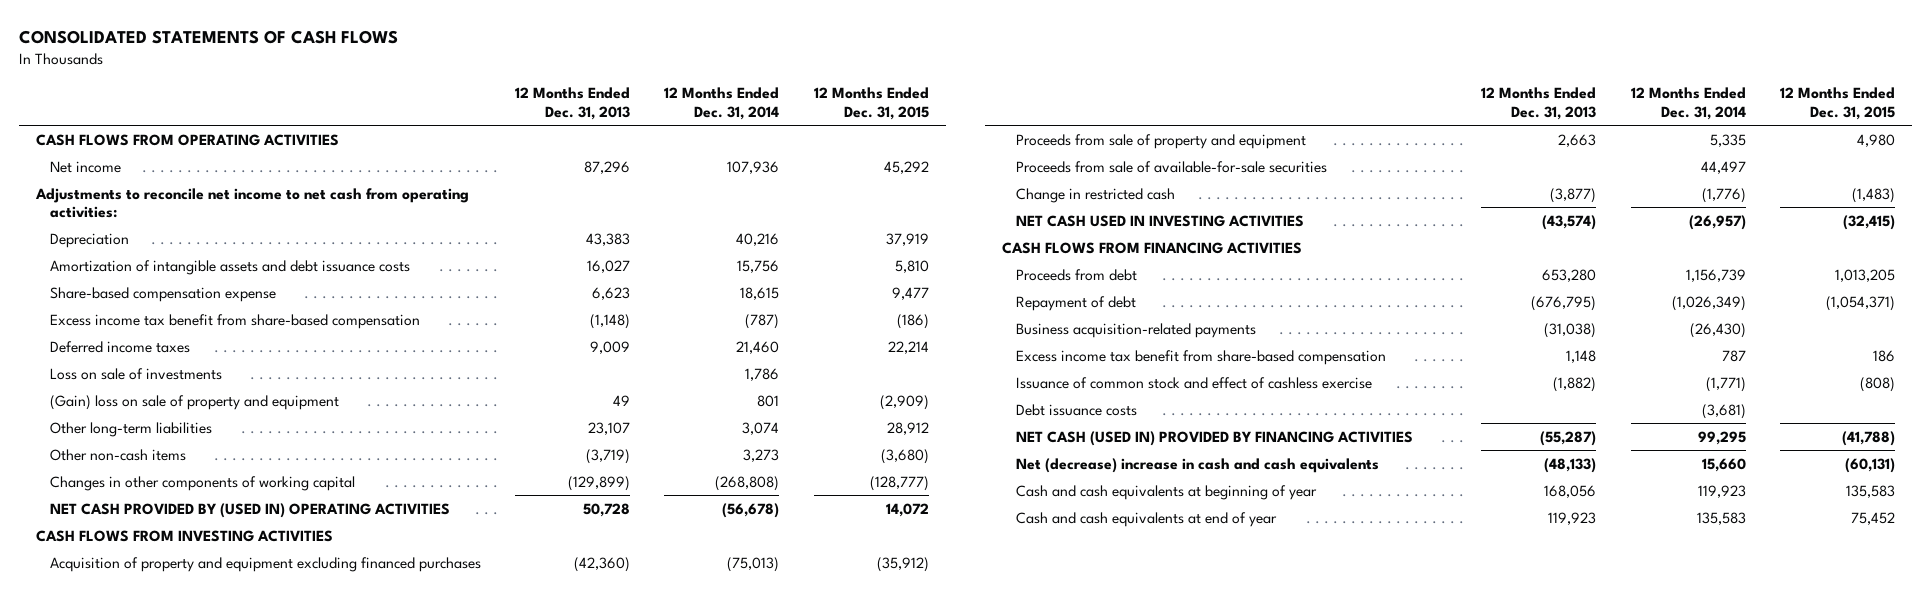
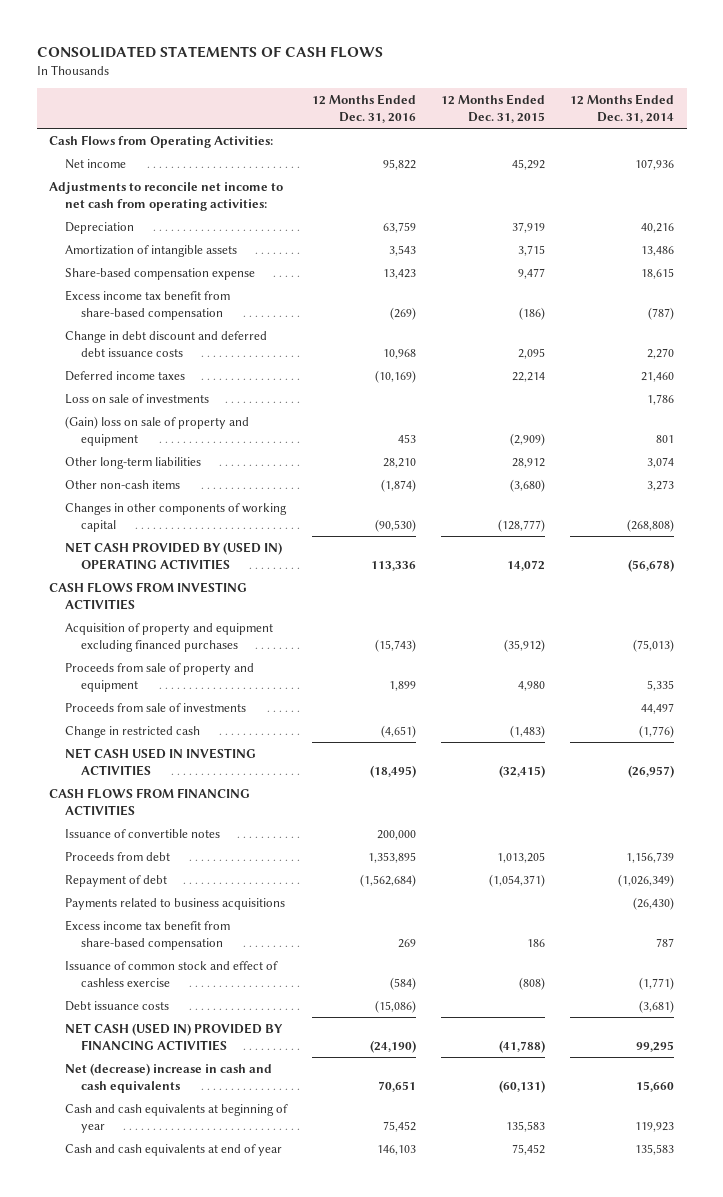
- | 12 Months Ended Dec. 31, 2013 | 12 Months Ended Dec. 31, 2014 | 12 Months Ended Dec. 31, 2015
+ | 12 Months Ended Dec. 31, 2016 | 12 Months Ended Dec. 31, 2015 | 12 Months Ended Dec. 31, 2014
- CASH FLOWS FROM OPERATING ACTIVITIES
+ Cash Flows from Operating Activities:
- Amortization of intangible assets and debt issuance costs | 16,027 | 15,756 | 5,810
+ Amortization of intangible assets | 3,543 | 3,715 | 13,486
+ Change in debt discount and deferred debt issuance costs | 10,968 | 2,095 | 2,270
- Proceeds from sale of available-for-sale securities | | 44,497 |
+ Proceeds from sale of investments | | | 44,497
+ Issuance of convertible notes | 200,000 | |
- Business acquisition-related payments | (31,038) | (26,430) |
+ Payments related to business acquisitions | | | (26,430)

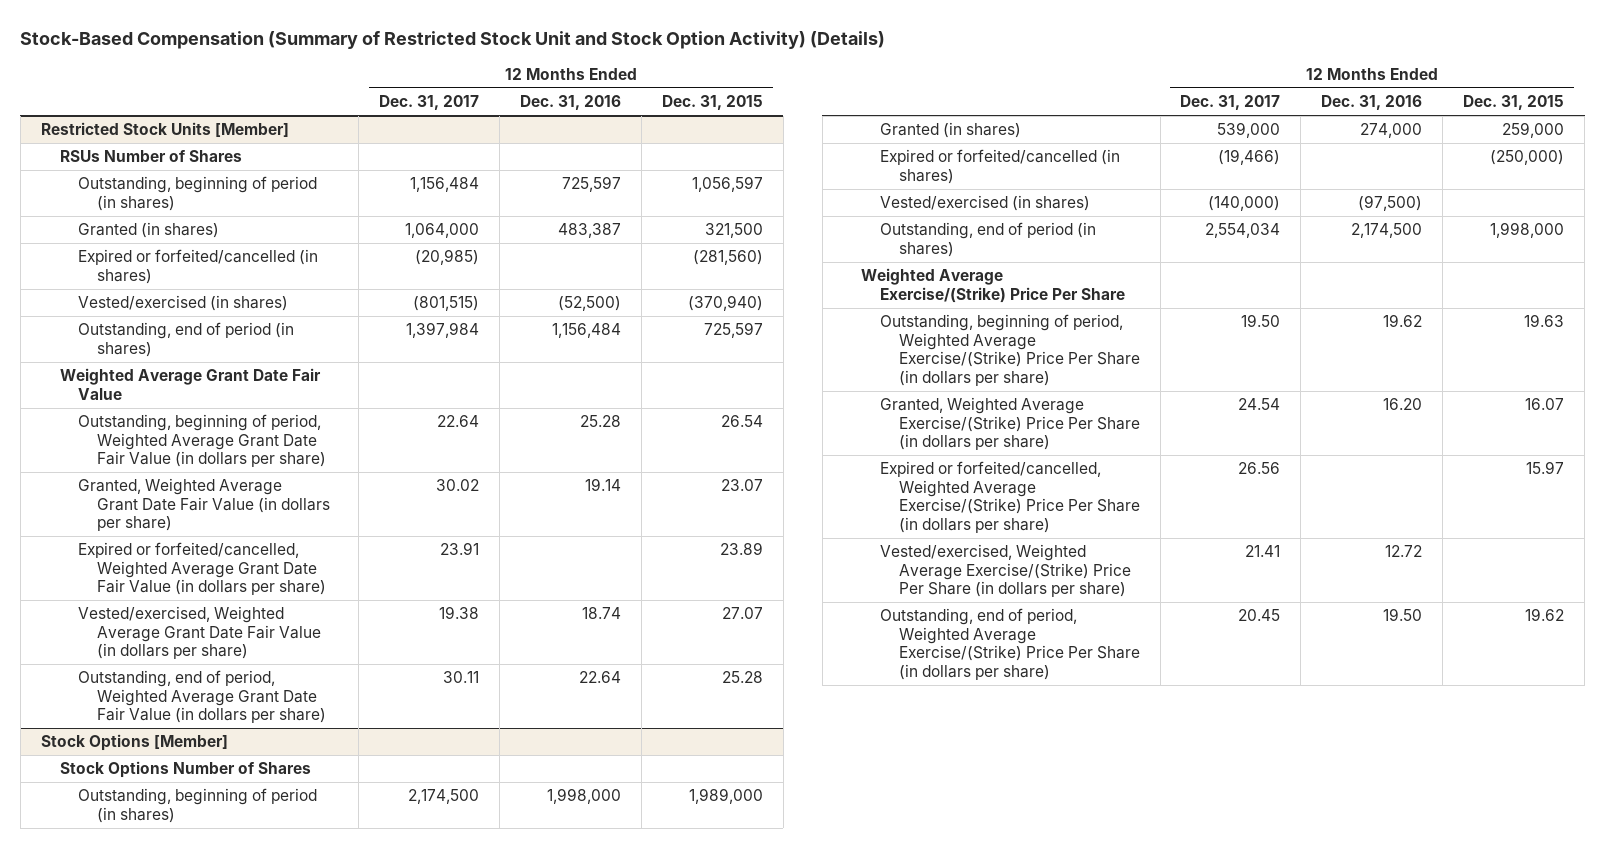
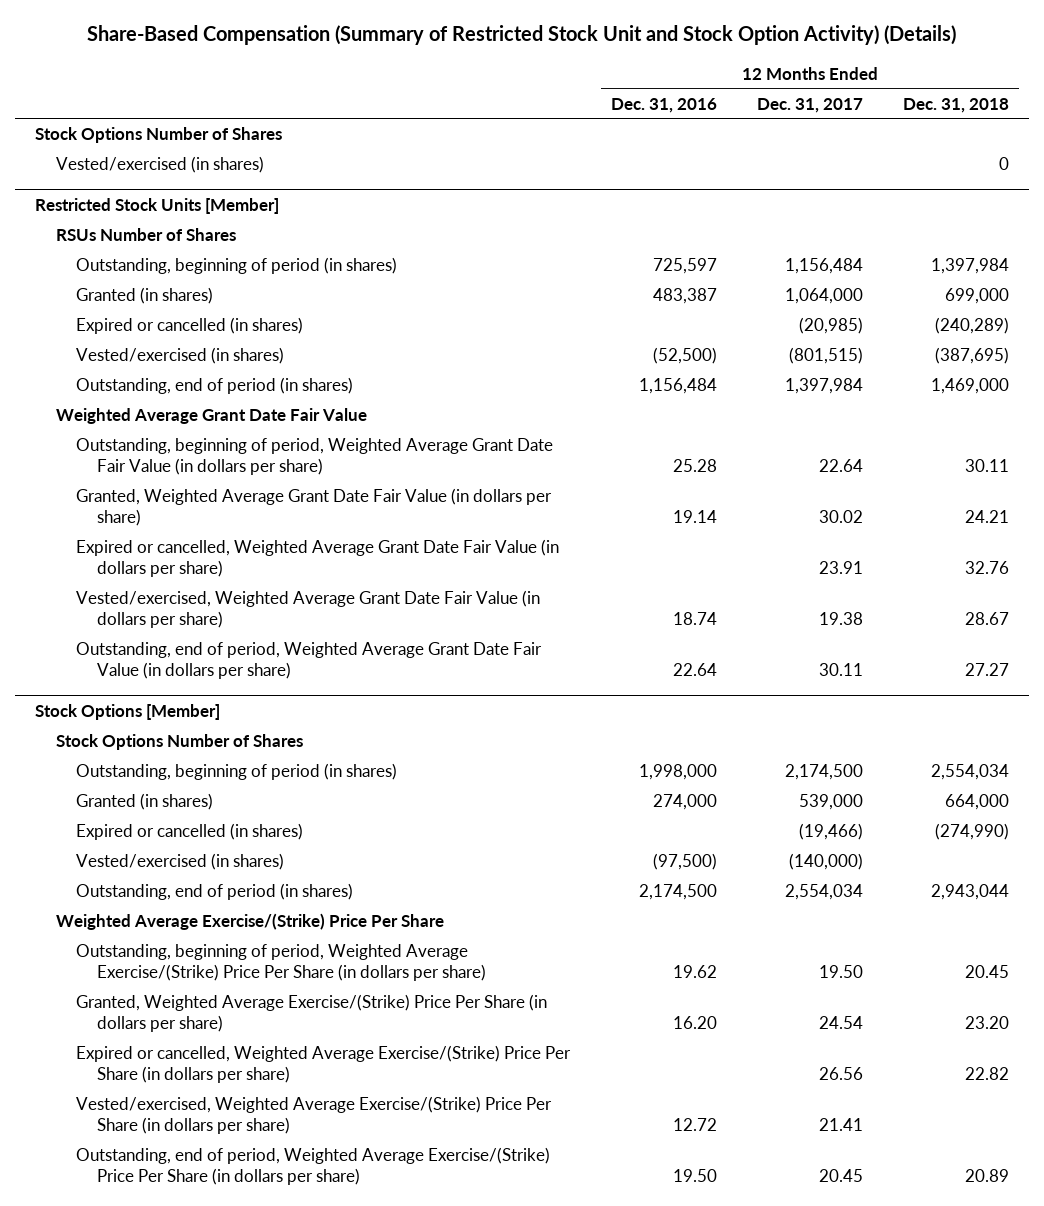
- Stock-Based Compensation (Summary of Restricted Stock Unit and Stock Option Activity) (Details)
+ Share-Based Compensation (Summary of Restricted Stock Unit and Stock Option Activity) (Details)
- | 12 Months Ended Dec. 31, 2017 | 12 Months Ended Dec. 31, 2016 | 12 Months Ended Dec. 31, 2015
+ | 12 Months Ended Dec. 31, 2016 | 12 Months Ended Dec. 31, 2017 | 12 Months Ended Dec. 31, 2018
+ Stock Options Number of Shares
+ Vested/exercised (in shares) | | | 0
@ Restricted Stock Units [Member]
- Expired or forfeited/cancelled (in shares) | (20,985) | | (281,560)
+ Expired or cancelled (in shares) | | (20,985) | (240,289)
- Expired or forfeited/cancelled, Weighted Average Grant Date Fair Value (in dollars per share) | 23.91 | | 23.89
+ Expired or cancelled, Weighted Average Grant Date Fair Value (in dollars per share) | | 23.91 | 32.76
@ Stock Options [Member]
- Expired or forfeited/cancelled (in shares) | (19,466) | | (250,000)
+ Expired or cancelled (in shares) | | (19,466) | (274,990)
- Expired or forfeited/cancelled, Weighted Average Exercise/(Strike) Price Per Share (in dollars per share) | 26.56 | | 15.97
+ Expired or cancelled, Weighted Average Exercise/(Strike) Price Per Share (in dollars per share) | | 26.56 | 22.82

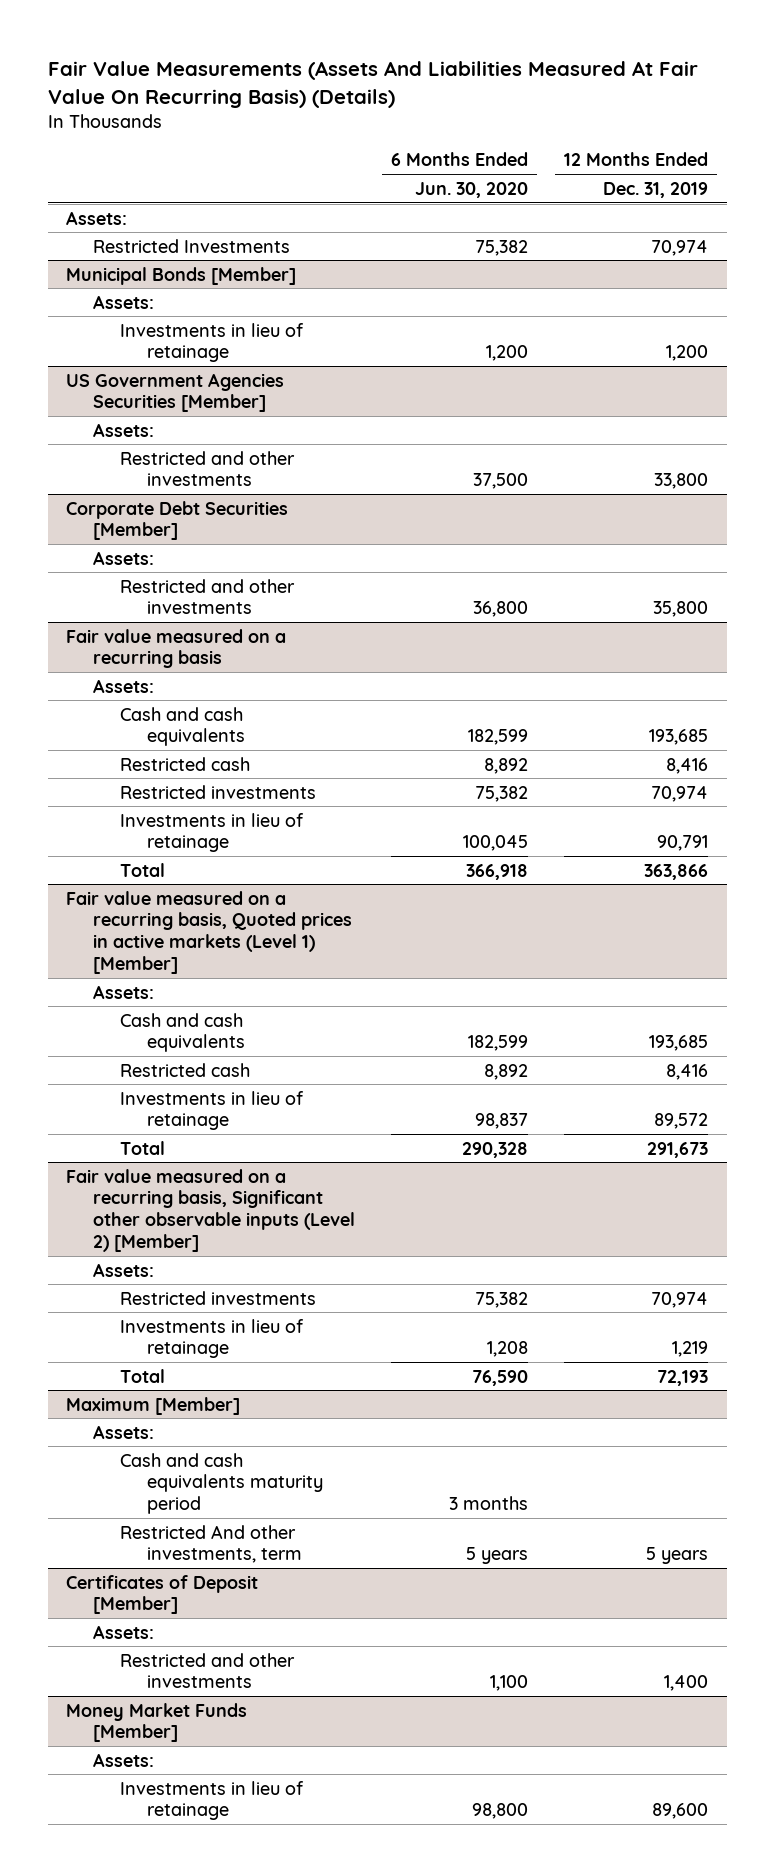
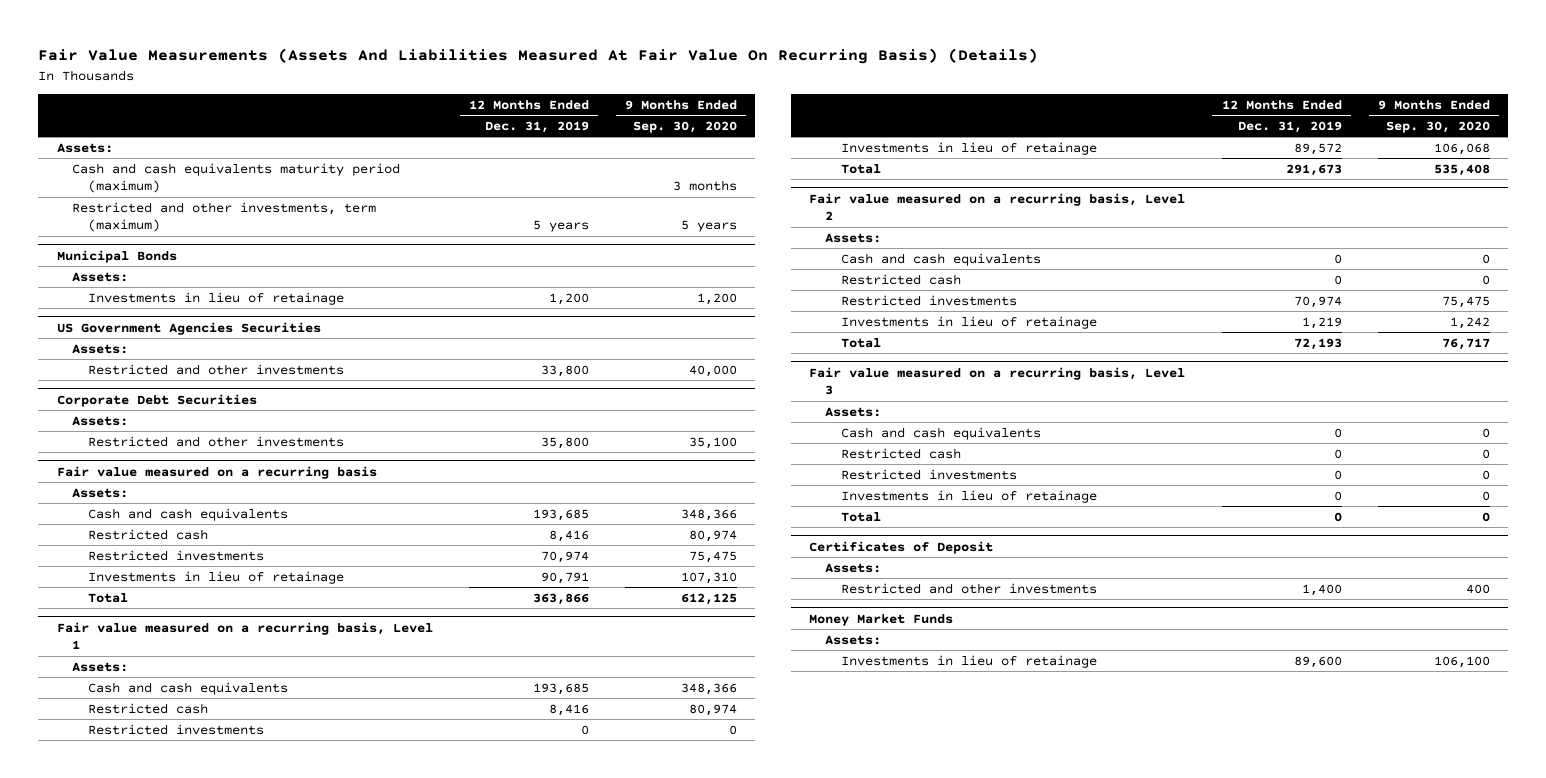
- | 6 Months Ended Jun. 30, 2020 | 12 Months Ended Dec. 31, 2019
+ | 12 Months Ended Dec. 31, 2019 | 9 Months Ended Sep. 30, 2020
- Restricted Investments | 75,382 | 70,974
- Municipal Bonds [Member]
+ Cash and cash equivalents maturity period (maximum) | | 3 months
+ Restricted and other investments, term (maximum) | 5 years | 5 years
+ Municipal Bonds
- US Government Agencies Securities [Member]
+ US Government Agencies Securities
- Corporate Debt Securities [Member]
+ Corporate Debt Securities
- Fair value measured on a recurring basis, Quoted prices in active markets (Level 1) [Member]
+ Fair value measured on a recurring basis, Level 1
+ Restricted investments | 0 | 0
- Fair value measured on a recurring basis, Significant other observable inputs (Level 2) [Member]
+ Fair value measured on a recurring basis, Level 2
+ Cash and cash equivalents | 0 | 0
+ Restricted cash | 0 | 0
- Maximum [Member]
+ Fair value measured on a recurring basis, Level 3
- Cash and cash equivalents maturity period | 3 months |
- Restricted And other investments, term | 5 years | 5 years
- Certificates of Deposit [Member]
+ Cash and cash equivalents | 0 | 0
+ Restricted cash | 0 | 0
+ Restricted investments | 0 | 0
+ Investments in lieu of retainage | 0 | 0
+ Total | 0 | 0
+ Certificates of Deposit
- Money Market Funds [Member]
+ Money Market Funds

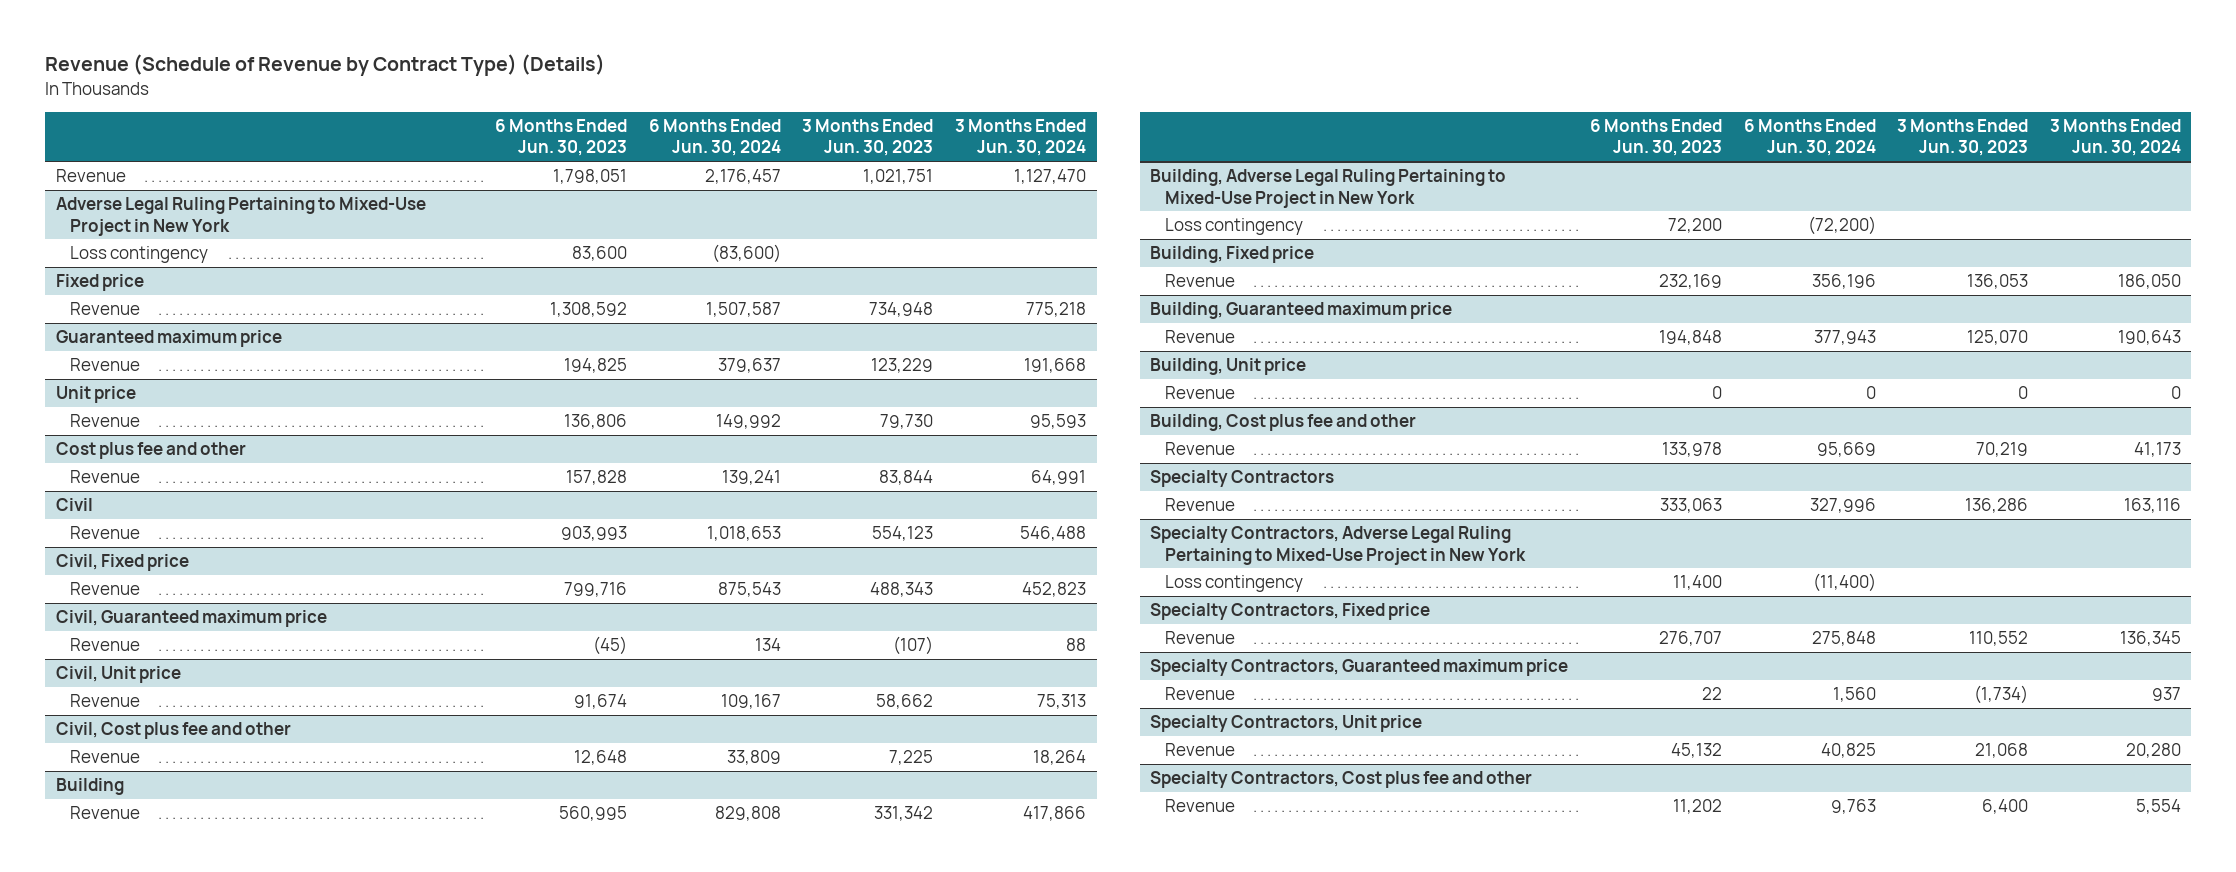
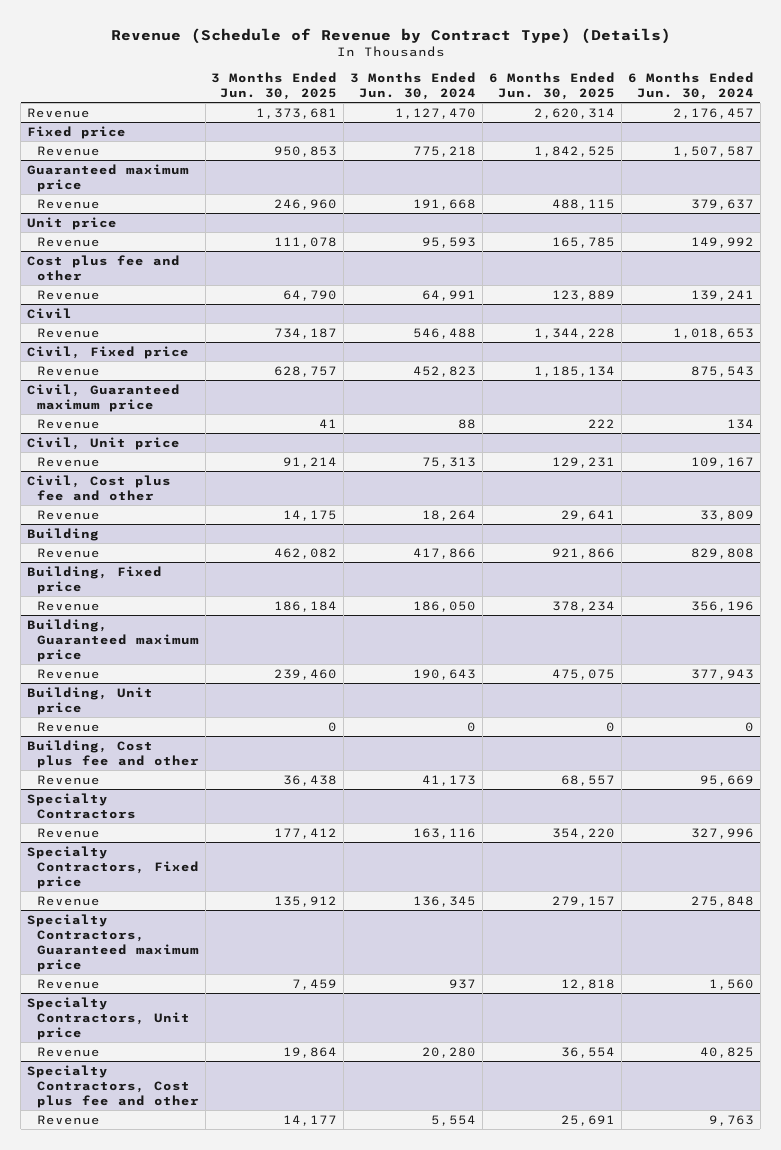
- | 6 Months Ended Jun. 30, 2023 | 6 Months Ended Jun. 30, 2024 | 3 Months Ended Jun. 30, 2023 | 3 Months Ended Jun. 30, 2024
+ | 3 Months Ended Jun. 30, 2025 | 3 Months Ended Jun. 30, 2024 | 6 Months Ended Jun. 30, 2025 | 6 Months Ended Jun. 30, 2024
- Adverse Legal Ruling Pertaining to Mixed-Use Project in New York
- Loss contingency | 83,600 | (83,600) | |
- Building, Adverse Legal Ruling Pertaining to Mixed-Use Project in New York
- Loss contingency | 72,200 | (72,200) | |
- Specialty Contractors, Adverse Legal Ruling Pertaining to Mixed-Use Project in New York
- Loss contingency | 11,400 | (11,400) | |

